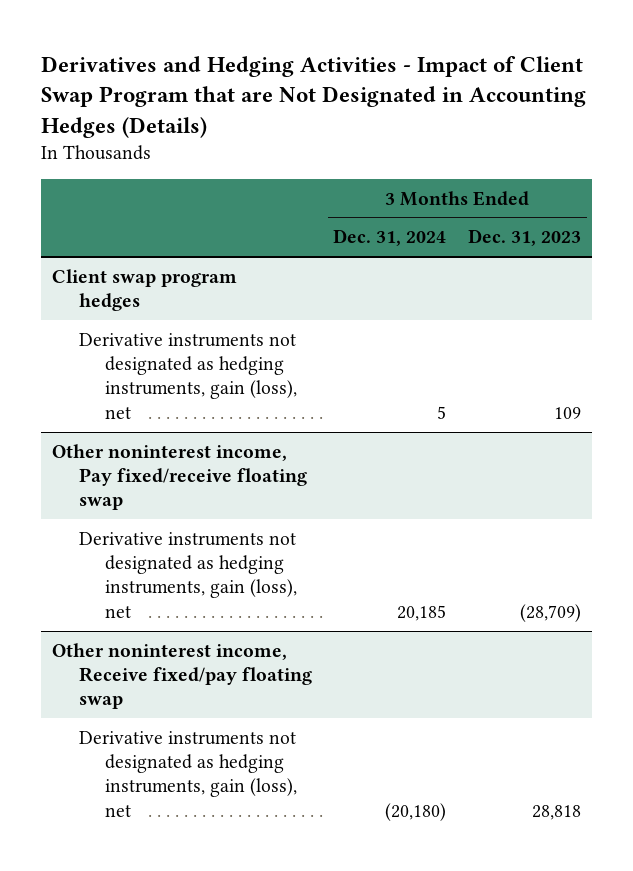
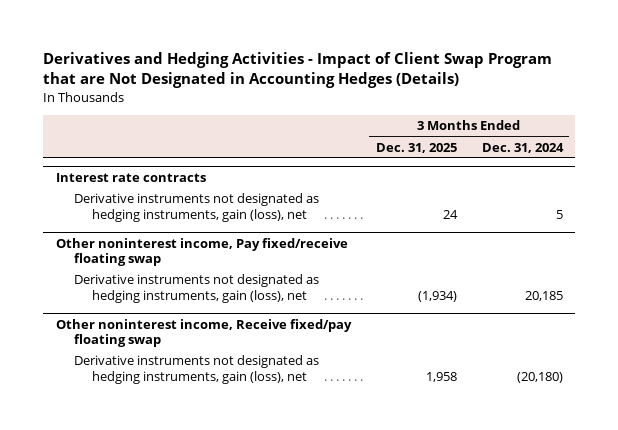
- | 3 Months Ended Dec. 31, 2024 | 3 Months Ended Dec. 31, 2023
+ | 3 Months Ended Dec. 31, 2025 | 3 Months Ended Dec. 31, 2024
- Client swap program hedges
+ Interest rate contracts

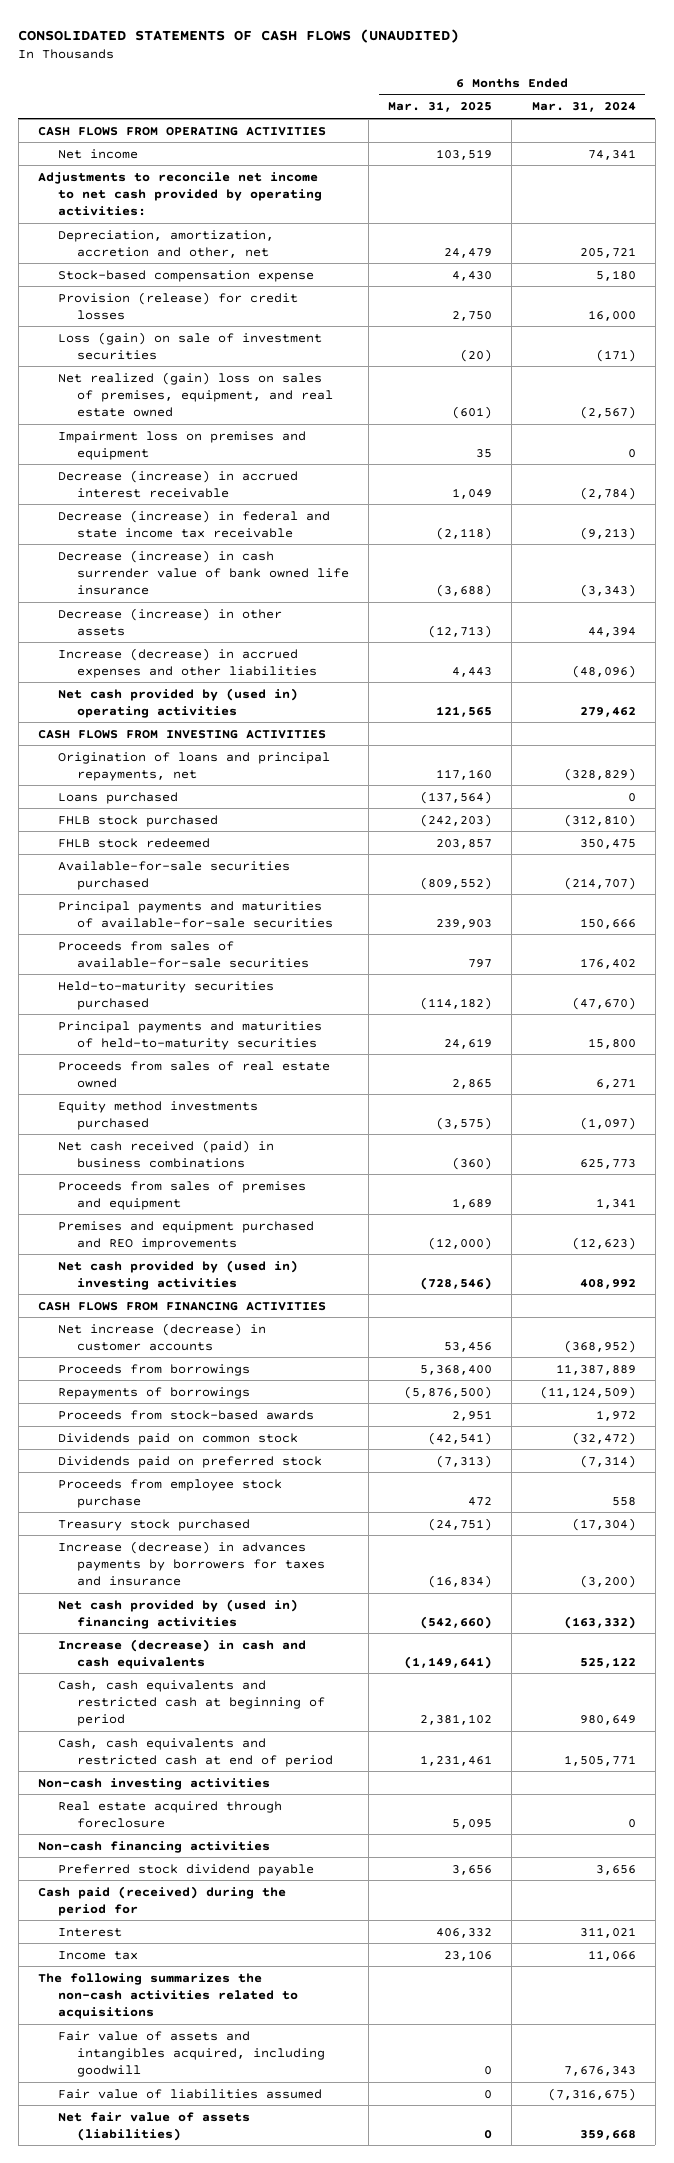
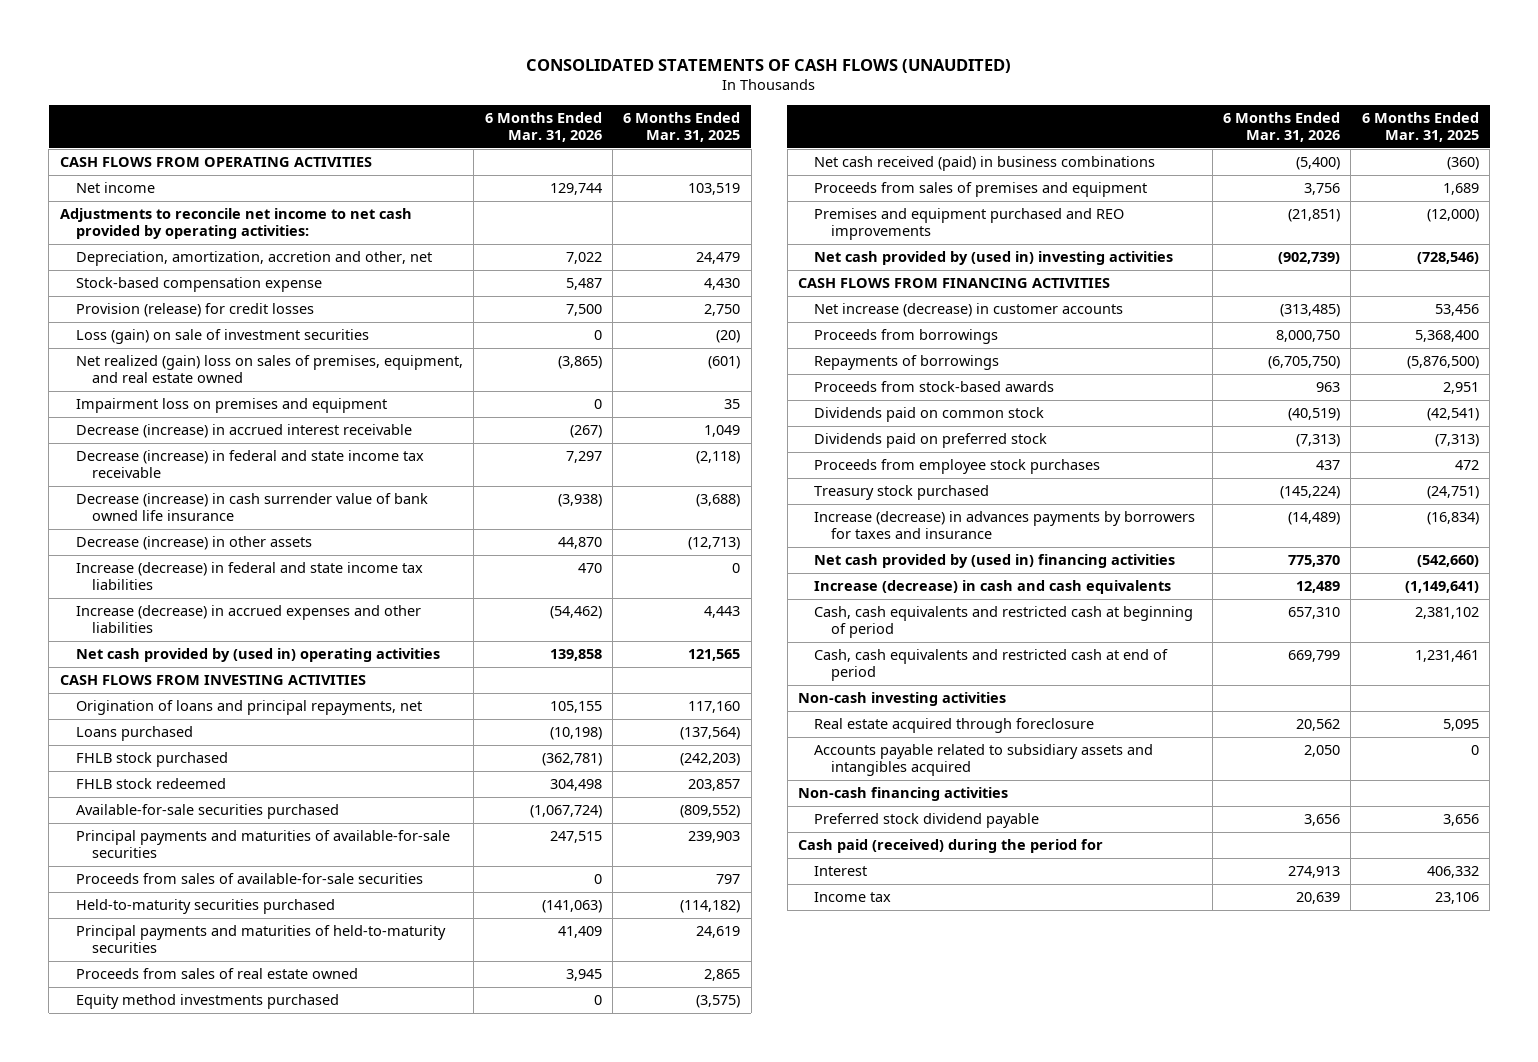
- | 6 Months Ended Mar. 31, 2025 | 6 Months Ended Mar. 31, 2024
+ | 6 Months Ended Mar. 31, 2026 | 6 Months Ended Mar. 31, 2025
+ Increase (decrease) in federal and state income tax liabilities | 470 | 0
- Proceeds from employee stock purchase | 472 | 558
+ Proceeds from employee stock purchases | 437 | 472
+ Accounts payable related to subsidiary assets and intangibles acquired | 2,050 | 0
- The following summarizes the non-cash activities related to acquisitions
- Fair value of assets and intangibles acquired, including goodwill | 0 | 7,676,343
- Fair value of liabilities assumed | 0 | (7,316,675)
- Net fair value of assets (liabilities) | 0 | 359,668

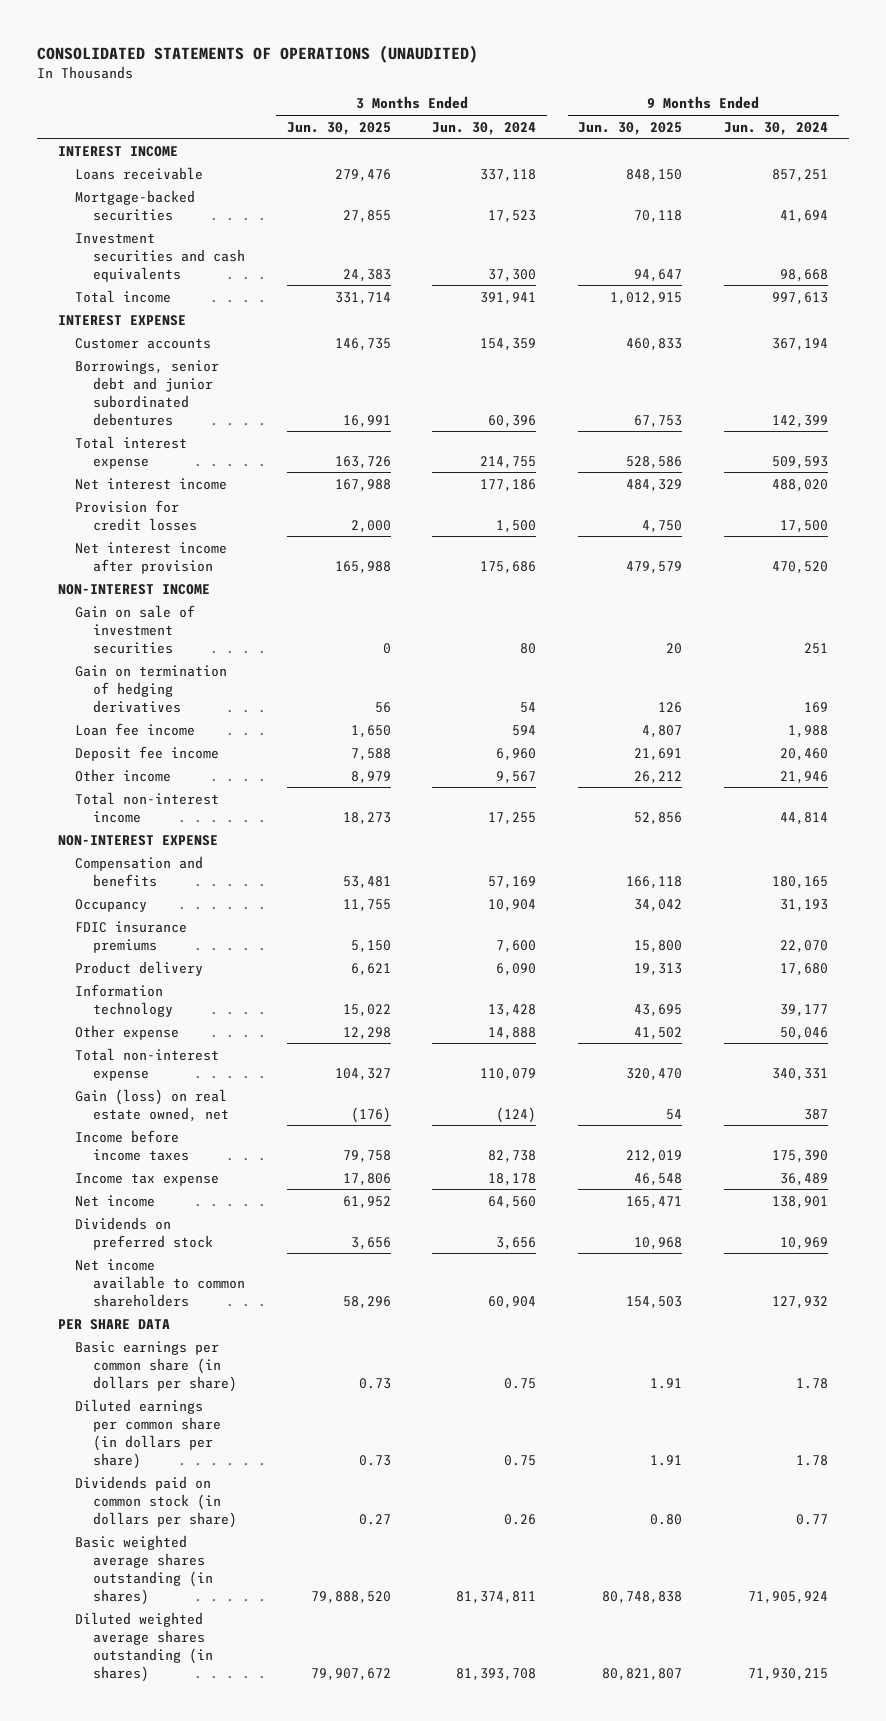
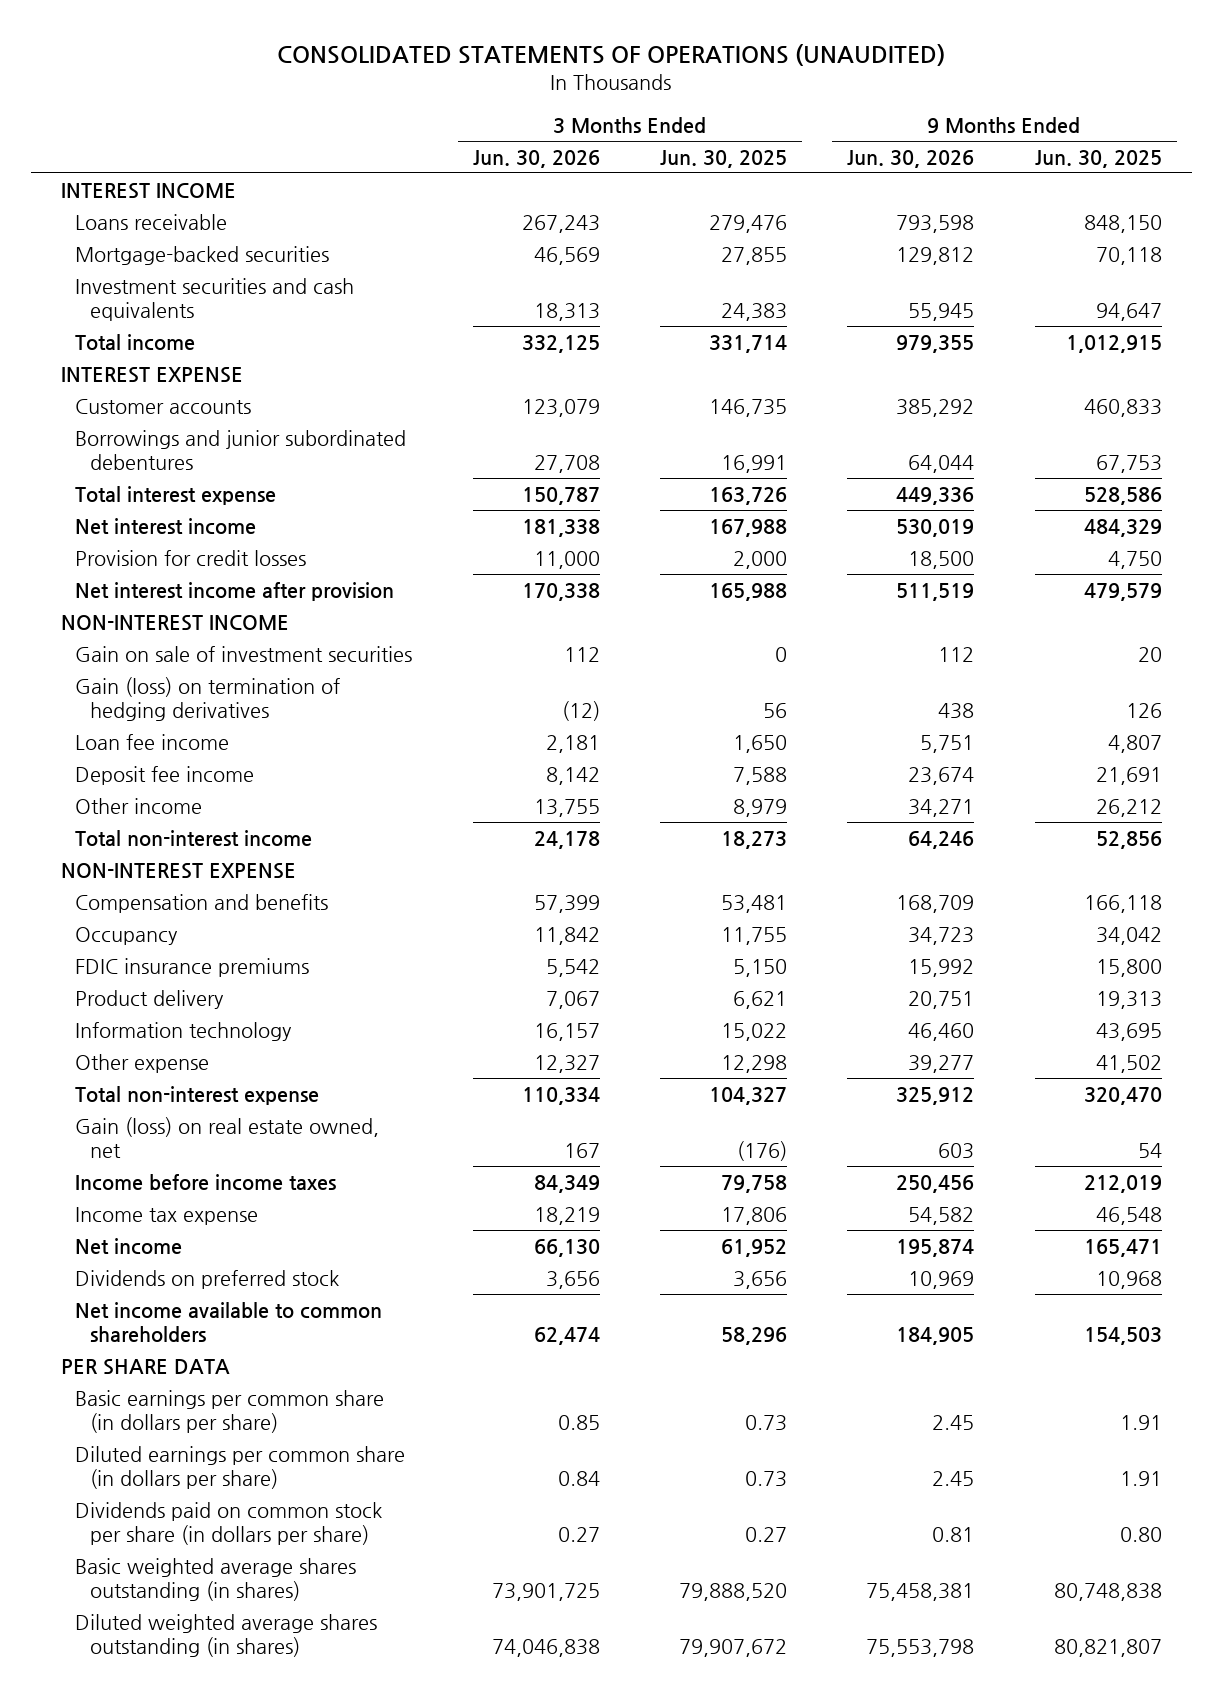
- | 3 Months Ended Jun. 30, 2025 | 3 Months Ended Jun. 30, 2024 | 9 Months Ended Jun. 30, 2025 | 9 Months Ended Jun. 30, 2024
+ | 3 Months Ended Jun. 30, 2026 | 3 Months Ended Jun. 30, 2025 | 9 Months Ended Jun. 30, 2026 | 9 Months Ended Jun. 30, 2025
- Borrowings, senior debt and junior subordinated debentures | 16,991 | 60,396 | 67,753 | 142,399
+ Borrowings and junior subordinated debentures | 27,708 | 16,991 | 64,044 | 67,753
- Gain on termination of hedging derivatives | 56 | 54 | 126 | 169
+ Gain (loss) on termination of hedging derivatives | (12) | 56 | 438 | 126
- Dividends paid on common stock (in dollars per share) | 0.27 | 0.26 | 0.80 | 0.77
+ Dividends paid on common stock per share (in dollars per share) | 0.27 | 0.27 | 0.81 | 0.80

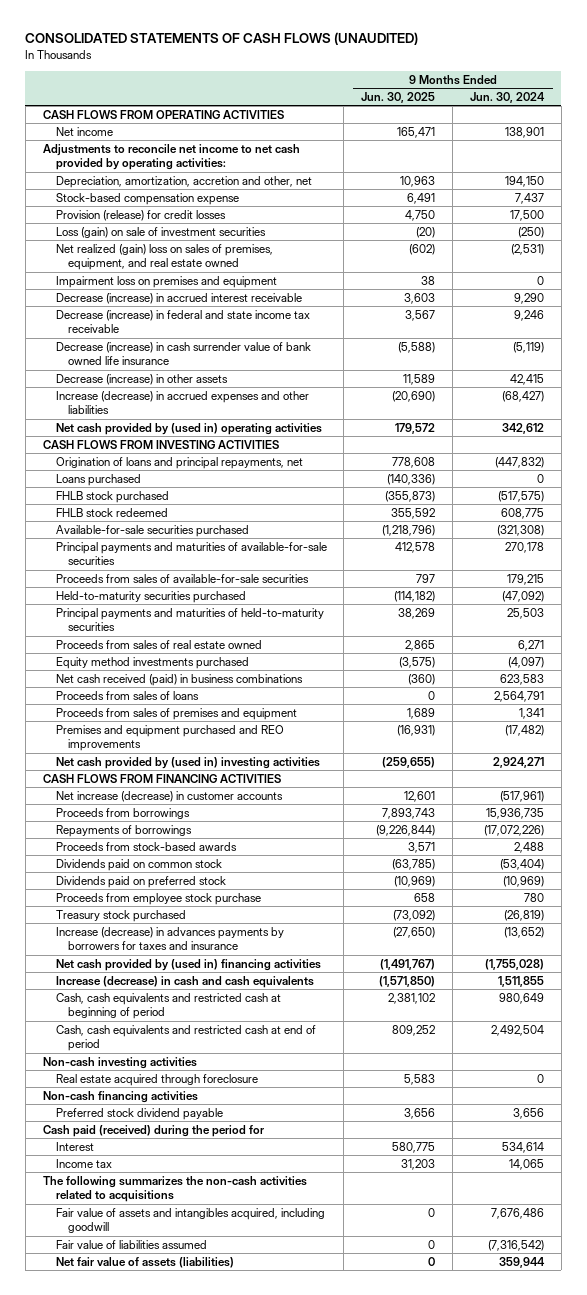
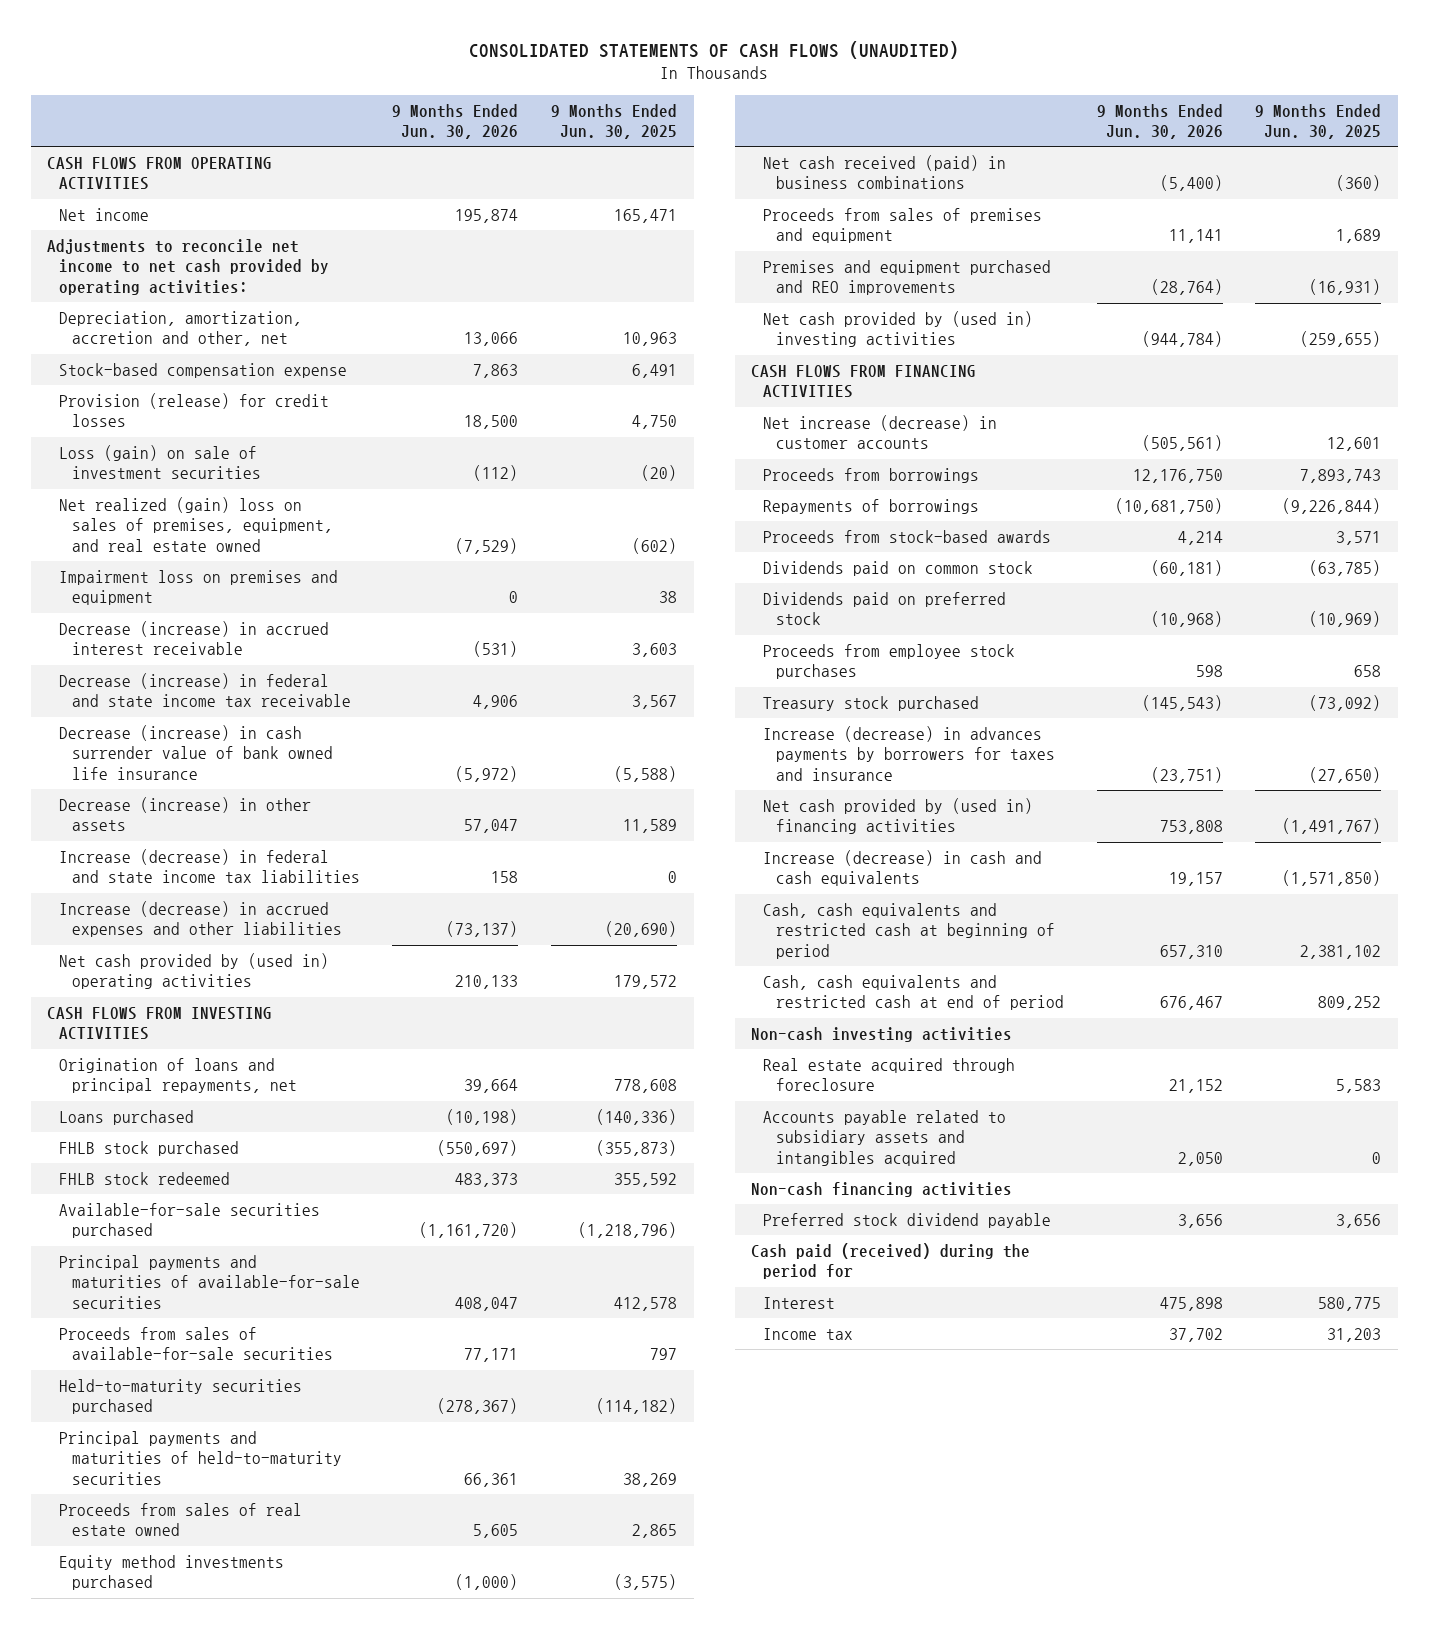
- | 9 Months Ended Jun. 30, 2025 | 9 Months Ended Jun. 30, 2024
+ | 9 Months Ended Jun. 30, 2026 | 9 Months Ended Jun. 30, 2025
+ Increase (decrease) in federal and state income tax liabilities | 158 | 0
- Proceeds from sales of loans | 0 | 2,564,791
- Proceeds from employee stock purchase | 658 | 780
+ Proceeds from employee stock purchases | 598 | 658
+ Accounts payable related to subsidiary assets and intangibles acquired | 2,050 | 0
- The following summarizes the non-cash activities related to acquisitions
- Fair value of assets and intangibles acquired, including goodwill | 0 | 7,676,486
- Fair value of liabilities assumed | 0 | (7,316,542)
- Net fair value of assets (liabilities) | 0 | 359,944

